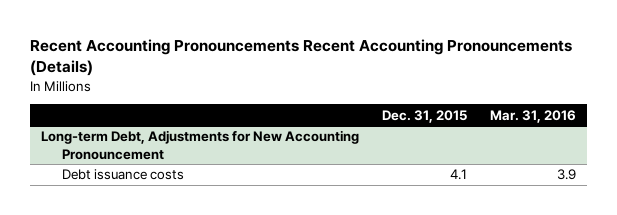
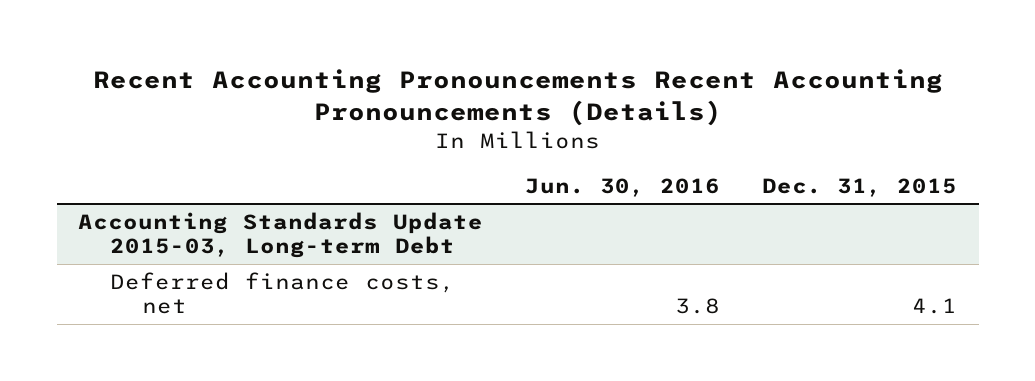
- | Dec. 31, 2015 | Mar. 31, 2016
+ | Jun. 30, 2016 | Dec. 31, 2015
- Long-term Debt, Adjustments for New Accounting Pronouncement
- Debt issuance costs | 4.1 | 3.9
+ Accounting Standards Update 2015-03, Long-term Debt
+ Deferred finance costs, net | 3.8 | 4.1

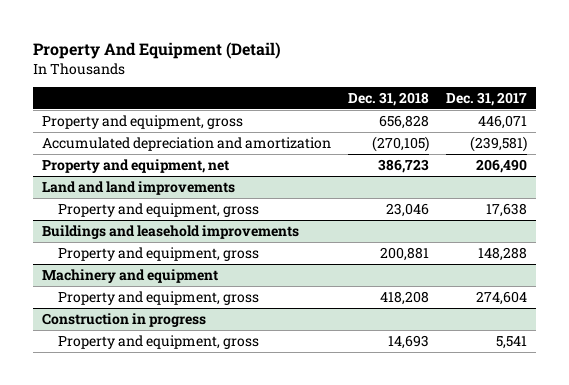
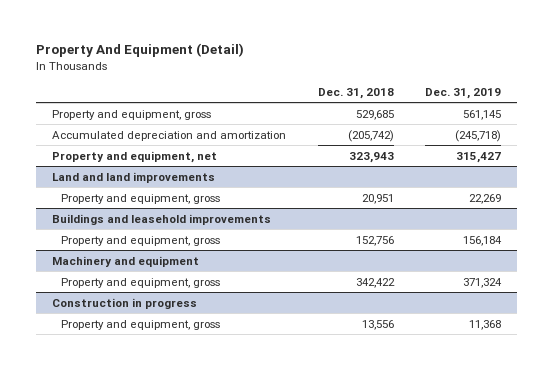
- | Dec. 31, 2018 | Dec. 31, 2017
+ | Dec. 31, 2018 | Dec. 31, 2019
- Property and equipment, gross | 656,828 | 446,071
- Accumulated depreciation and amortization | (270,105) | (239,581)
- Property and equipment, net | 386,723 | 206,490
+ Property and equipment, gross | 529,685 | 561,145
+ Accumulated depreciation and amortization | (205,742) | (245,718)
+ Property and equipment, net | 323,943 | 315,427
@ Land and land improvements
- Property and equipment, gross | 23,046 | 17,638
+ Property and equipment, gross | 20,951 | 22,269
@ Buildings and leasehold improvements
- Property and equipment, gross | 200,881 | 148,288
+ Property and equipment, gross | 152,756 | 156,184
@ Machinery and equipment
- Property and equipment, gross | 418,208 | 274,604
+ Property and equipment, gross | 342,422 | 371,324
@ Construction in progress
- Property and equipment, gross | 14,693 | 5,541
+ Property and equipment, gross | 13,556 | 11,368

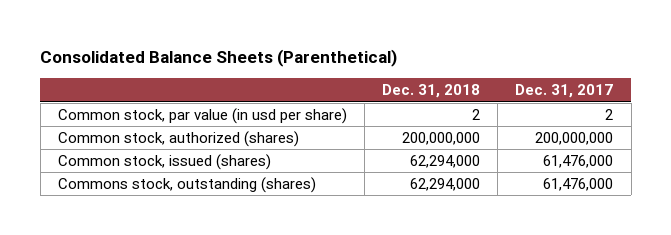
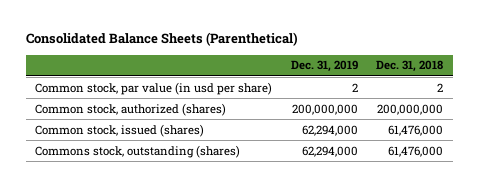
- | Dec. 31, 2018 | Dec. 31, 2017
+ | Dec. 31, 2019 | Dec. 31, 2018
- Common stock, issued (shares) | 62,294,000 | 61,476,000
- Commons stock, outstanding (shares) | 62,294,000 | 61,476,000
+ Common stock, issued (shares) | 62,294,000 | 61,476,000
+ Commons stock, outstanding (shares) | 62,294,000 | 61,476,000

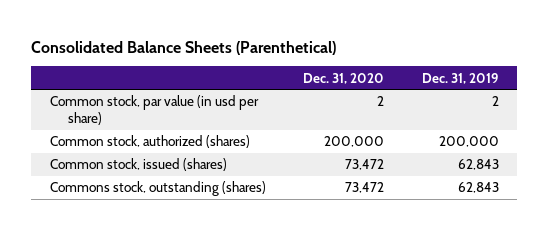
- | Dec. 31, 2019 | Dec. 31, 2018
+ | Dec. 31, 2020 | Dec. 31, 2019
- Common stock, authorized (shares) | 200,000,000 | 200,000,000
- Common stock, issued (shares) | 62,294,000 | 61,476,000
- Commons stock, outstanding (shares) | 62,294,000 | 61,476,000
+ Common stock, authorized (shares) | 200,000 | 200,000
+ Common stock, issued (shares) | 73,472 | 62,843
+ Commons stock, outstanding (shares) | 73,472 | 62,843

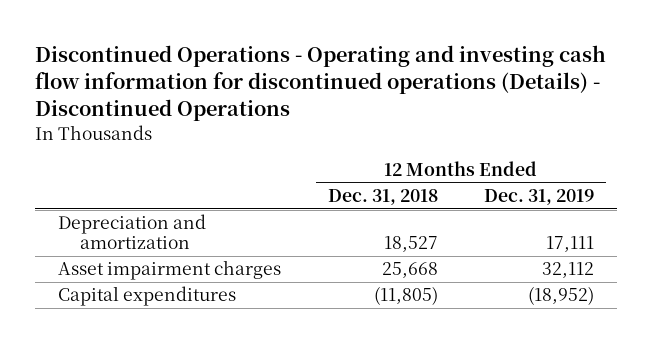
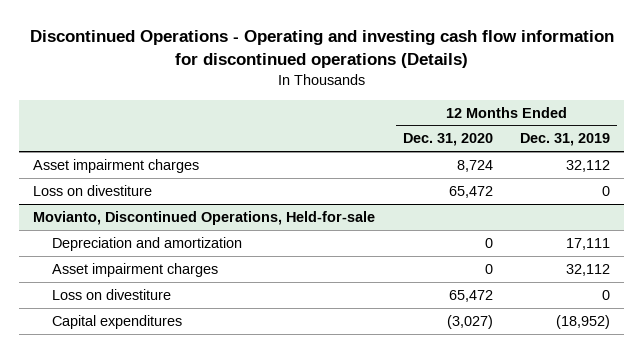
- Discontinued Operations - Operating and investing cash flow information for discontinued operations (Details) - Discontinued Operations
+ Discontinued Operations - Operating and investing cash flow information for discontinued operations (Details)
- | 12 Months Ended Dec. 31, 2018 | 12 Months Ended Dec. 31, 2019
+ | 12 Months Ended Dec. 31, 2020 | 12 Months Ended Dec. 31, 2019
+ Asset impairment charges | 8,724 | 32,112
+ Loss on divestiture | 65,472 | 0
+ Movianto, Discontinued Operations, Held-for-sale
+ Loss on divestiture | 65,472 | 0

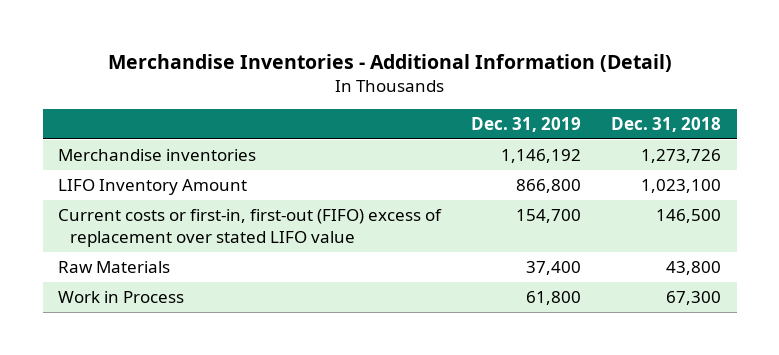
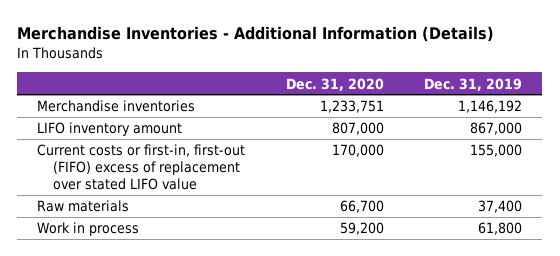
- Merchandise Inventories - Additional Information (Detail)
+ Merchandise Inventories - Additional Information (Details)
- | Dec. 31, 2019 | Dec. 31, 2018
+ | Dec. 31, 2020 | Dec. 31, 2019
- LIFO Inventory Amount | 866,800 | 1,023,100
- Current costs or first-in, first-out (FIFO) excess of replacement over stated LIFO value | 154,700 | 146,500
- Raw Materials | 37,400 | 43,800
- Work in Process | 61,800 | 67,300
+ LIFO inventory amount | 807,000 | 867,000
+ Current costs or first-in, first-out (FIFO) excess of replacement over stated LIFO value | 170,000 | 155,000
+ Raw materials | 66,700 | 37,400
+ Work in process | 59,200 | 61,800

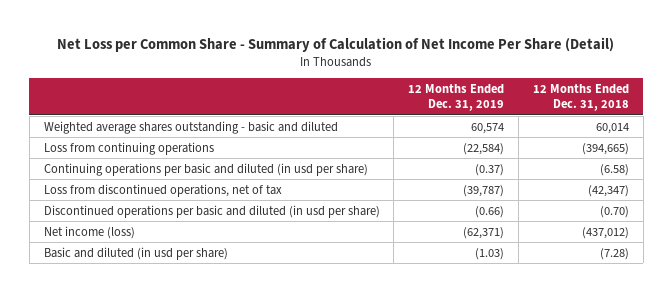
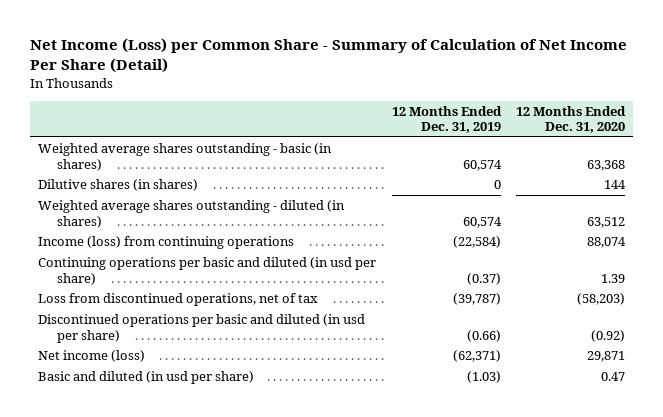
- Net Loss per Common Share - Summary of Calculation of Net Income Per Share (Detail)
+ Net Income (Loss) per Common Share - Summary of Calculation of Net Income Per Share (Detail)
- | 12 Months Ended Dec. 31, 2019 | 12 Months Ended Dec. 31, 2018
+ | 12 Months Ended Dec. 31, 2019 | 12 Months Ended Dec. 31, 2020
- Weighted average shares outstanding - basic and diluted | 60,574 | 60,014
- Loss from continuing operations | (22,584) | (394,665)
+ Weighted average shares outstanding - basic (in shares) | 60,574 | 63,368
+ Dilutive shares (in shares) | 0 | 144
+ Weighted average shares outstanding - diluted (in shares) | 60,574 | 63,512
+ Income (loss) from continuing operations | (22,584) | 88,074

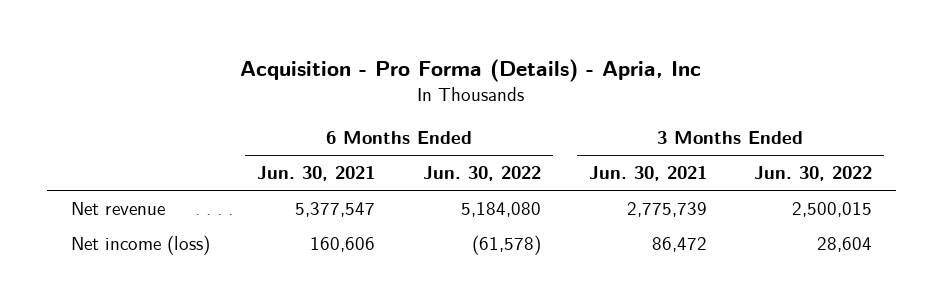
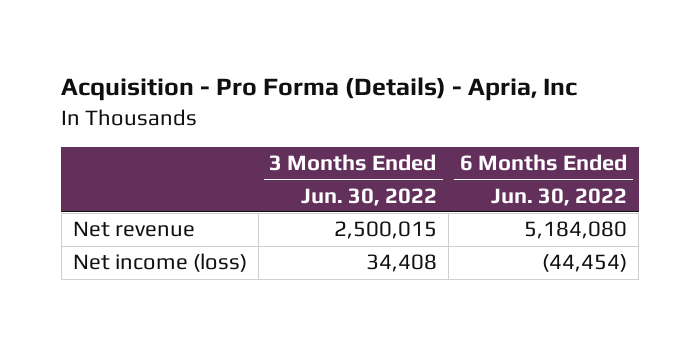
- | 6 Months Ended Jun. 30, 2021 | 6 Months Ended Jun. 30, 2022 | 3 Months Ended Jun. 30, 2021 | 3 Months Ended Jun. 30, 2022
+ | 3 Months Ended Jun. 30, 2022 | 6 Months Ended Jun. 30, 2022
- Net income (loss) | 160,606 | (61,578) | 86,472 | 28,604
+ Net income (loss) | 34,408 | (44,454)

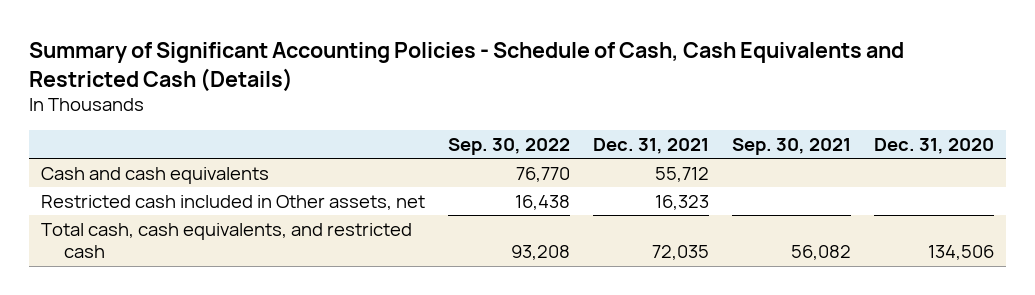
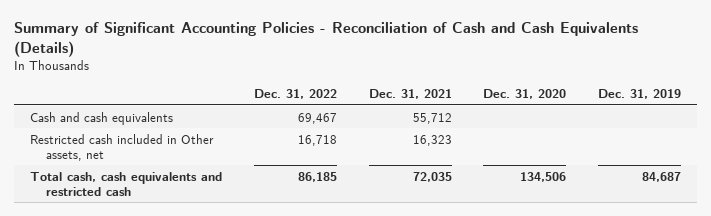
- Summary of Significant Accounting Policies - Schedule of Cash, Cash Equivalents and Restricted Cash (Details)
+ Summary of Significant Accounting Policies - Reconciliation of Cash and Cash Equivalents (Details)
- | Sep. 30, 2022 | Dec. 31, 2021 | Sep. 30, 2021 | Dec. 31, 2020
+ | Dec. 31, 2022 | Dec. 31, 2021 | Dec. 31, 2020 | Dec. 31, 2019
- Total cash, cash equivalents, and restricted cash | 93,208 | 72,035 | 56,082 | 134,506
+ Total cash, cash equivalents and restricted cash | 86,185 | 72,035 | 134,506 | 84,687

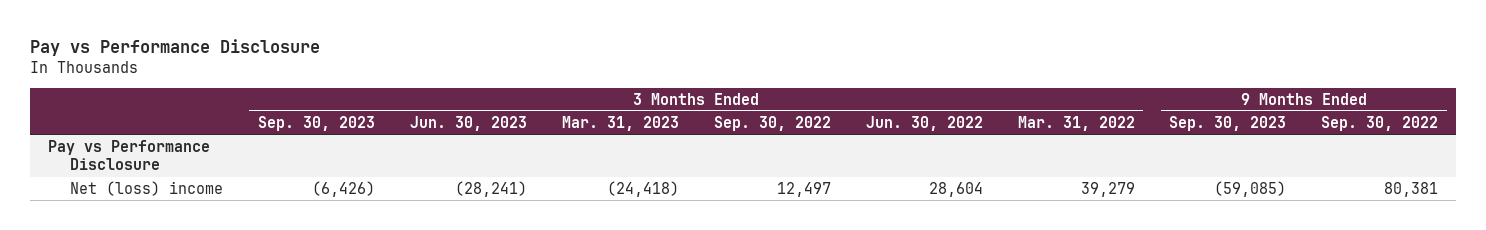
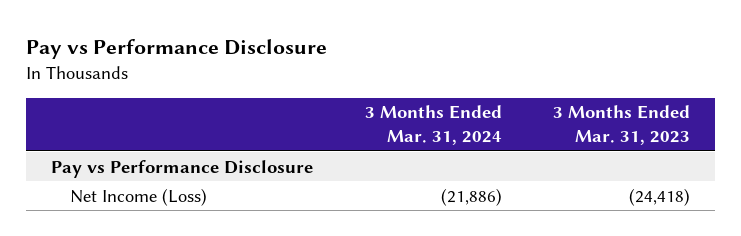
- | 3 Months Ended Sep. 30, 2023 | 3 Months Ended Jun. 30, 2023 | 3 Months Ended Mar. 31, 2023 | 3 Months Ended Sep. 30, 2022 | 3 Months Ended Jun. 30, 2022 | 3 Months Ended Mar. 31, 2022 | 9 Months Ended Sep. 30, 2023 | 9 Months Ended Sep. 30, 2022
+ | 3 Months Ended Mar. 31, 2024 | 3 Months Ended Mar. 31, 2023
- Net (loss) income | (6,426) | (28,241) | (24,418) | 12,497 | 28,604 | 39,279 | (59,085) | 80,381
+ Net Income (Loss) | (21,886) | (24,418)

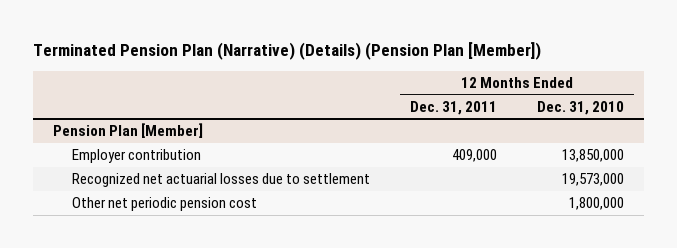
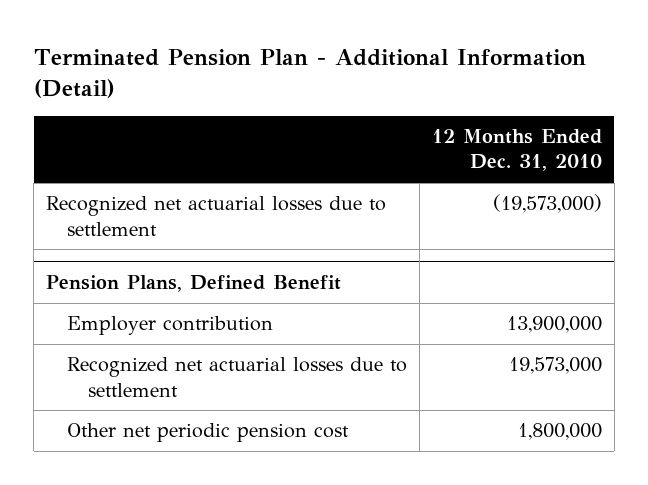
- Terminated Pension Plan (Narrative) (Details) (Pension Plan [Member])
+ Terminated Pension Plan - Additional Information (Detail)
- | 12 Months Ended Dec. 31, 2011 | 12 Months Ended Dec. 31, 2010
+ | 12 Months Ended Dec. 31, 2010
- Pension Plan [Member]
- Employer contribution | 409,000 | 13,850,000
+ Recognized net actuarial losses due to settlement | (19,573,000)
+ Pension Plans, Defined Benefit
+ Employer contribution | 13,900,000

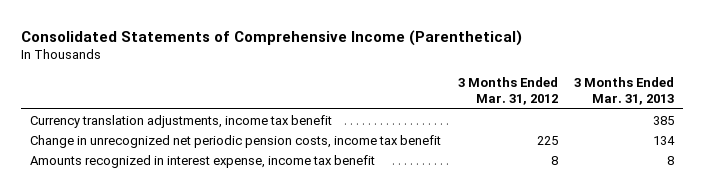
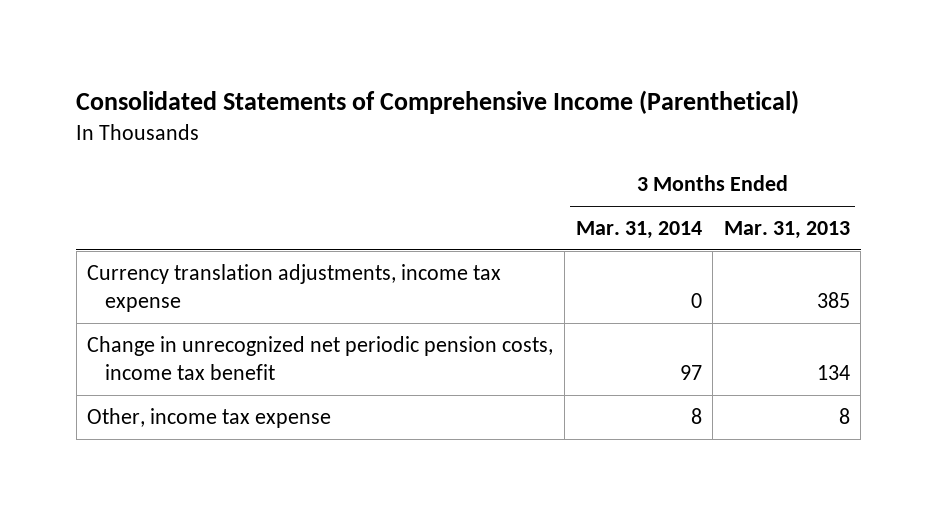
- | 3 Months Ended Mar. 31, 2012 | 3 Months Ended Mar. 31, 2013
+ | 3 Months Ended Mar. 31, 2014 | 3 Months Ended Mar. 31, 2013
- Currency translation adjustments, income tax benefit | | 385
+ Currency translation adjustments, income tax expense | 0 | 385
- Amounts recognized in interest expense, income tax benefit | 8 | 8
+ Other, income tax expense | 8 | 8

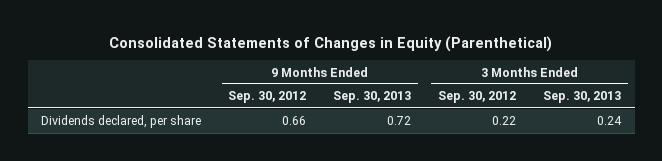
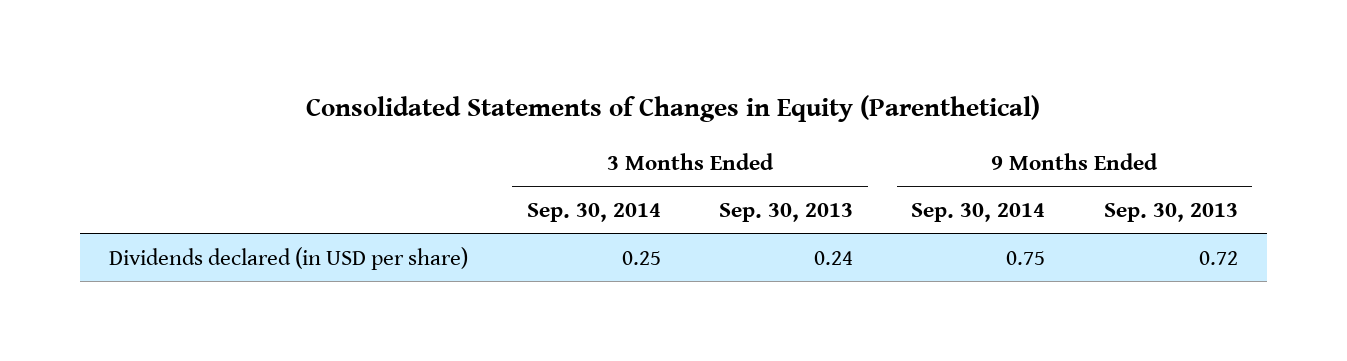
- | 9 Months Ended Sep. 30, 2012 | 9 Months Ended Sep. 30, 2013 | 3 Months Ended Sep. 30, 2012 | 3 Months Ended Sep. 30, 2013
+ | 3 Months Ended Sep. 30, 2014 | 3 Months Ended Sep. 30, 2013 | 9 Months Ended Sep. 30, 2014 | 9 Months Ended Sep. 30, 2013
- Dividends declared, per share | 0.66 | 0.72 | 0.22 | 0.24
+ Dividends declared (in USD per share) | 0.25 | 0.24 | 0.75 | 0.72

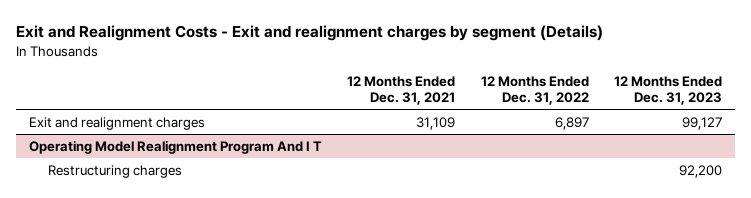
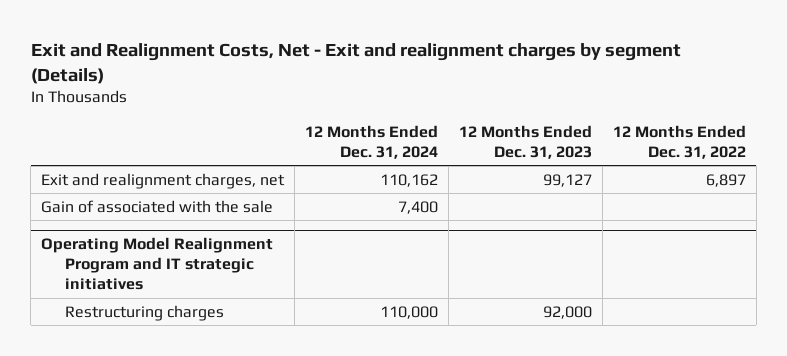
- Exit and Realignment Costs - Exit and realignment charges by segment (Details)
+ Exit and Realignment Costs, Net - Exit and realignment charges by segment (Details)
- | 12 Months Ended Dec. 31, 2021 | 12 Months Ended Dec. 31, 2022 | 12 Months Ended Dec. 31, 2023
+ | 12 Months Ended Dec. 31, 2024 | 12 Months Ended Dec. 31, 2023 | 12 Months Ended Dec. 31, 2022
- Exit and realignment charges | 31,109 | 6,897 | 99,127
- Operating Model Realignment Program And I T
- Restructuring charges | | | 92,200
+ Exit and realignment charges, net | 110,162 | 99,127 | 6,897
+ Gain of associated with the sale | 7,400 | |
+ Operating Model Realignment Program and IT strategic initiatives
+ Restructuring charges | 110,000 | 92,000 |

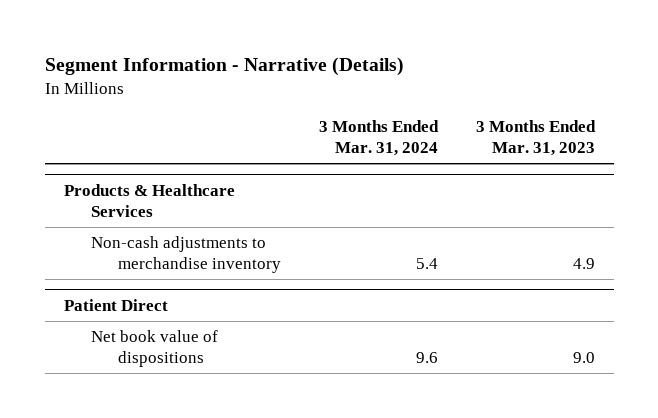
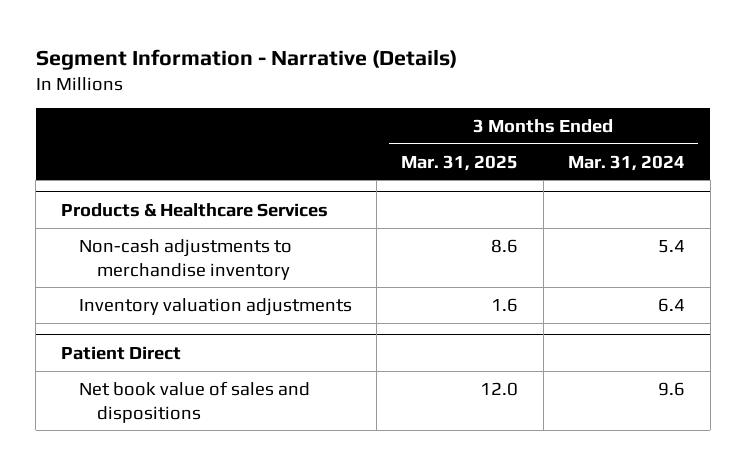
- | 3 Months Ended Mar. 31, 2024 | 3 Months Ended Mar. 31, 2023
+ | 3 Months Ended Mar. 31, 2025 | 3 Months Ended Mar. 31, 2024
@ Products & Healthcare Services
+ Inventory valuation adjustments | 1.6 | 6.4
@ Patient Direct
- Net book value of dispositions | 9.6 | 9.0
+ Net book value of sales and dispositions | 12.0 | 9.6

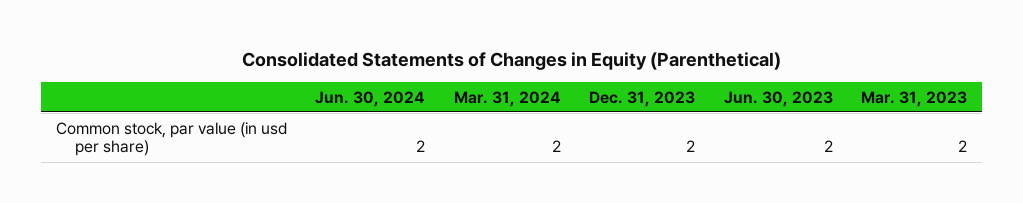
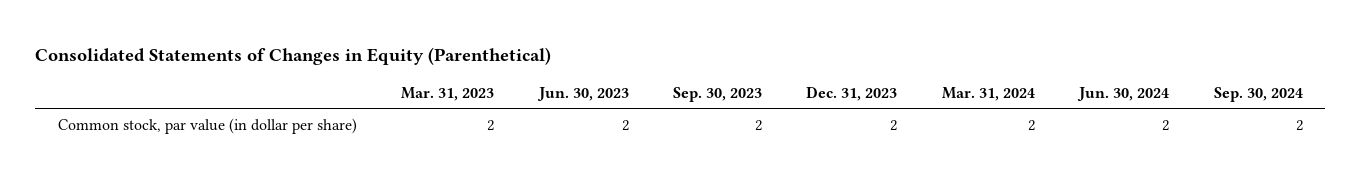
- | Jun. 30, 2024 | Mar. 31, 2024 | Dec. 31, 2023 | Jun. 30, 2023 | Mar. 31, 2023
+ | Mar. 31, 2023 | Jun. 30, 2023 | Sep. 30, 2023 | Dec. 31, 2023 | Mar. 31, 2024 | Jun. 30, 2024 | Sep. 30, 2024
- Common stock, par value (in usd per share) | 2 | 2 | 2 | 2 | 2
+ Common stock, par value (in dollar per share) | 2 | 2 | 2 | 2 | 2 | 2 | 2

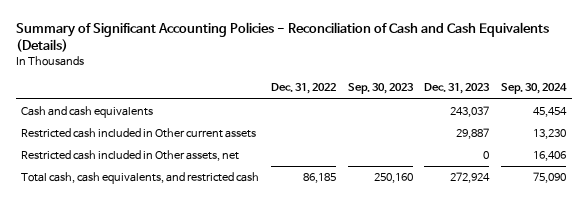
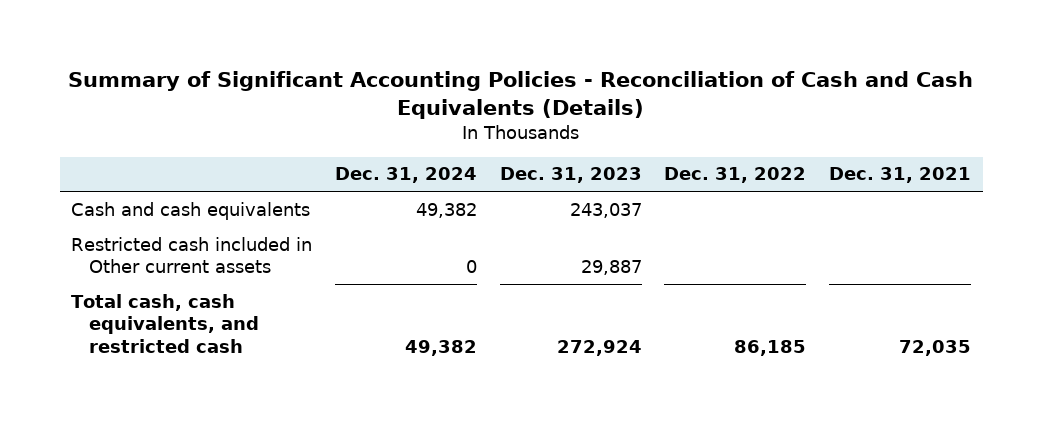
- | Dec. 31, 2022 | Sep. 30, 2023 | Dec. 31, 2023 | Sep. 30, 2024
+ | Dec. 31, 2024 | Dec. 31, 2023 | Dec. 31, 2022 | Dec. 31, 2021
- Restricted cash included in Other assets, net | | | 0 | 16,406

